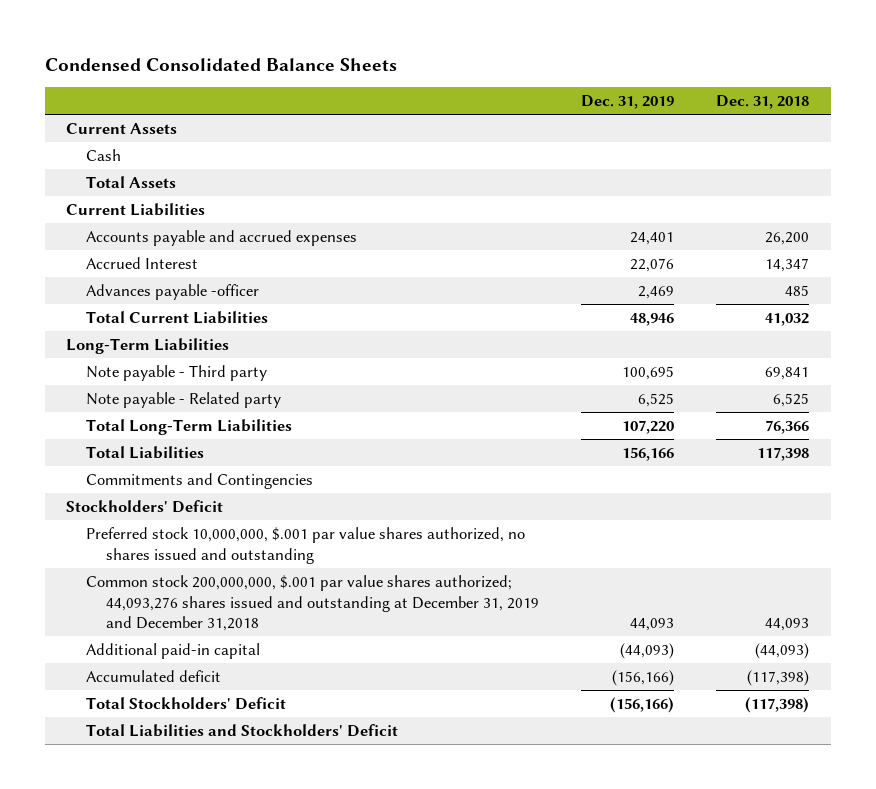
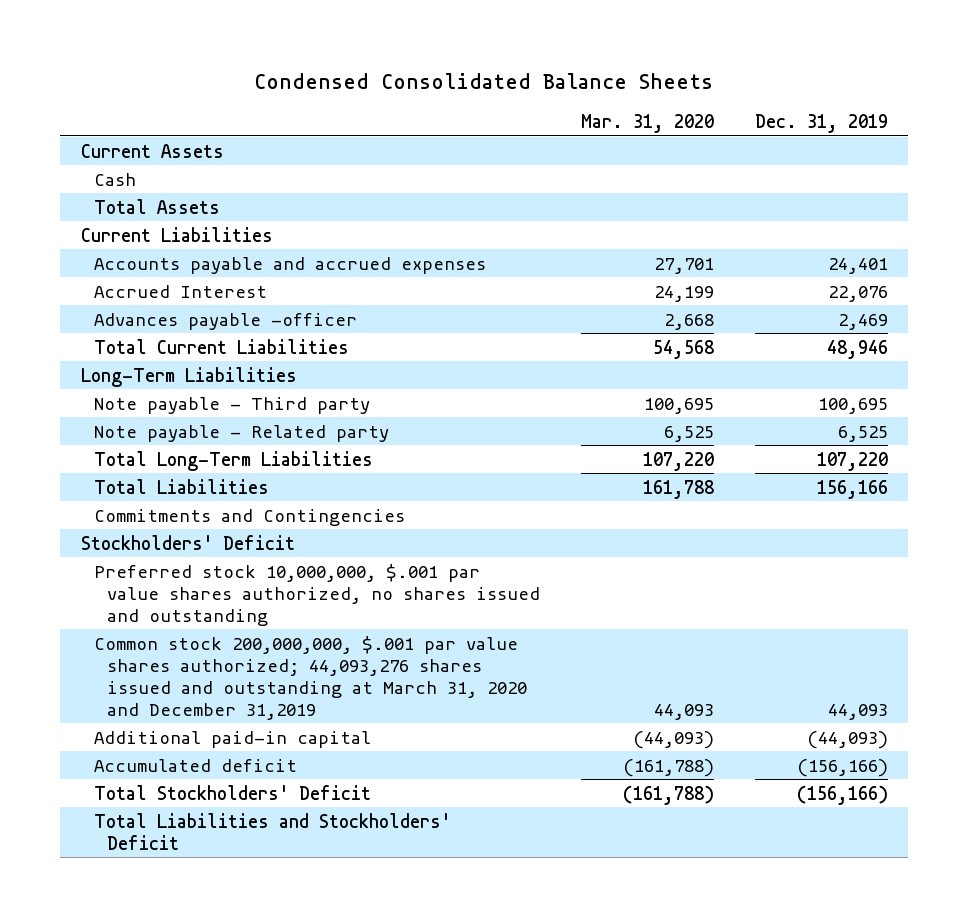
- | Dec. 31, 2019 | Dec. 31, 2018
+ | Mar. 31, 2020 | Dec. 31, 2019
- Common stock 200,000,000, $.001 par value shares authorized; 44,093,276 shares issued and outstanding at December 31, 2019 and December 31,2018 | 44,093 | 44,093
+ Common stock 200,000,000, $.001 par value shares authorized; 44,093,276 shares issued and outstanding at March 31, 2020 and December 31,2019 | 44,093 | 44,093

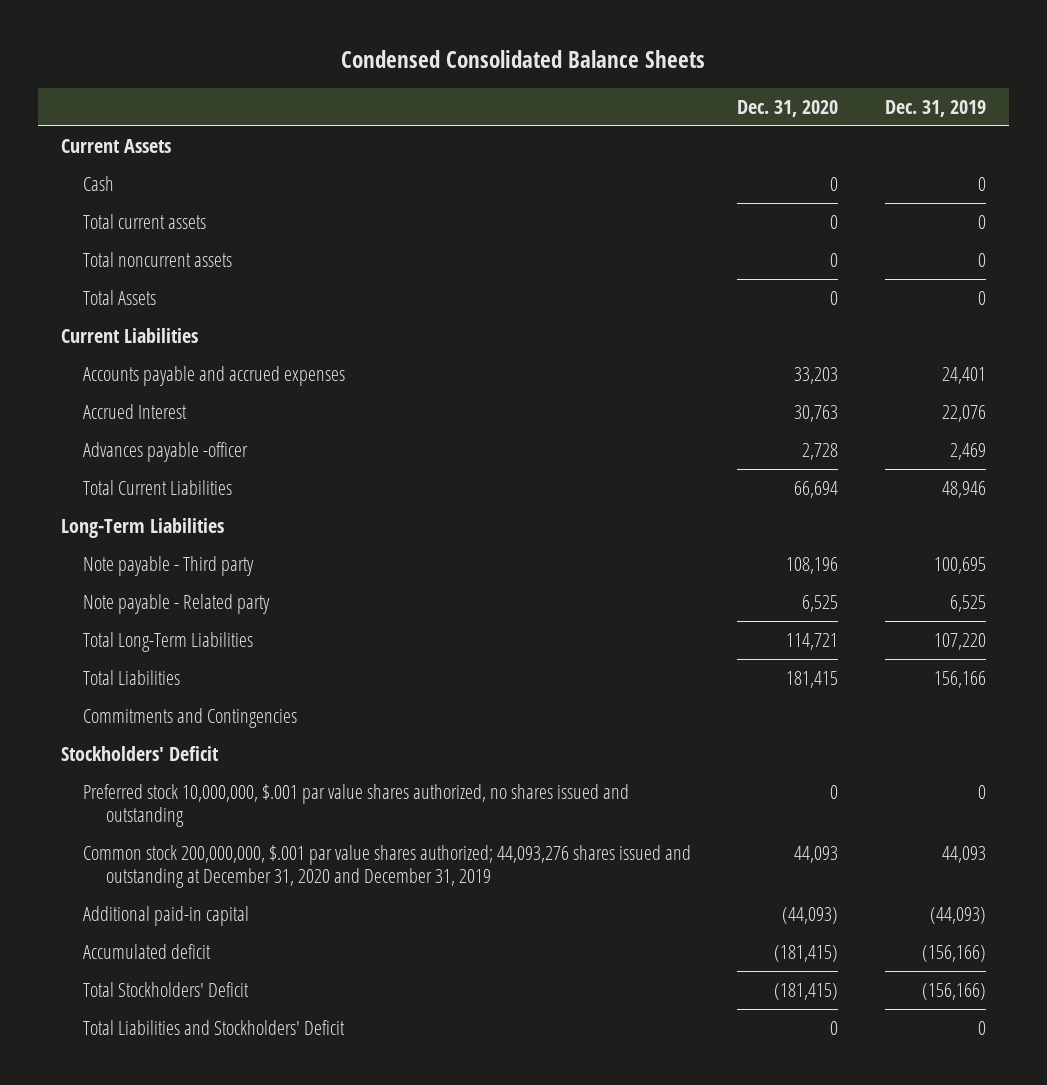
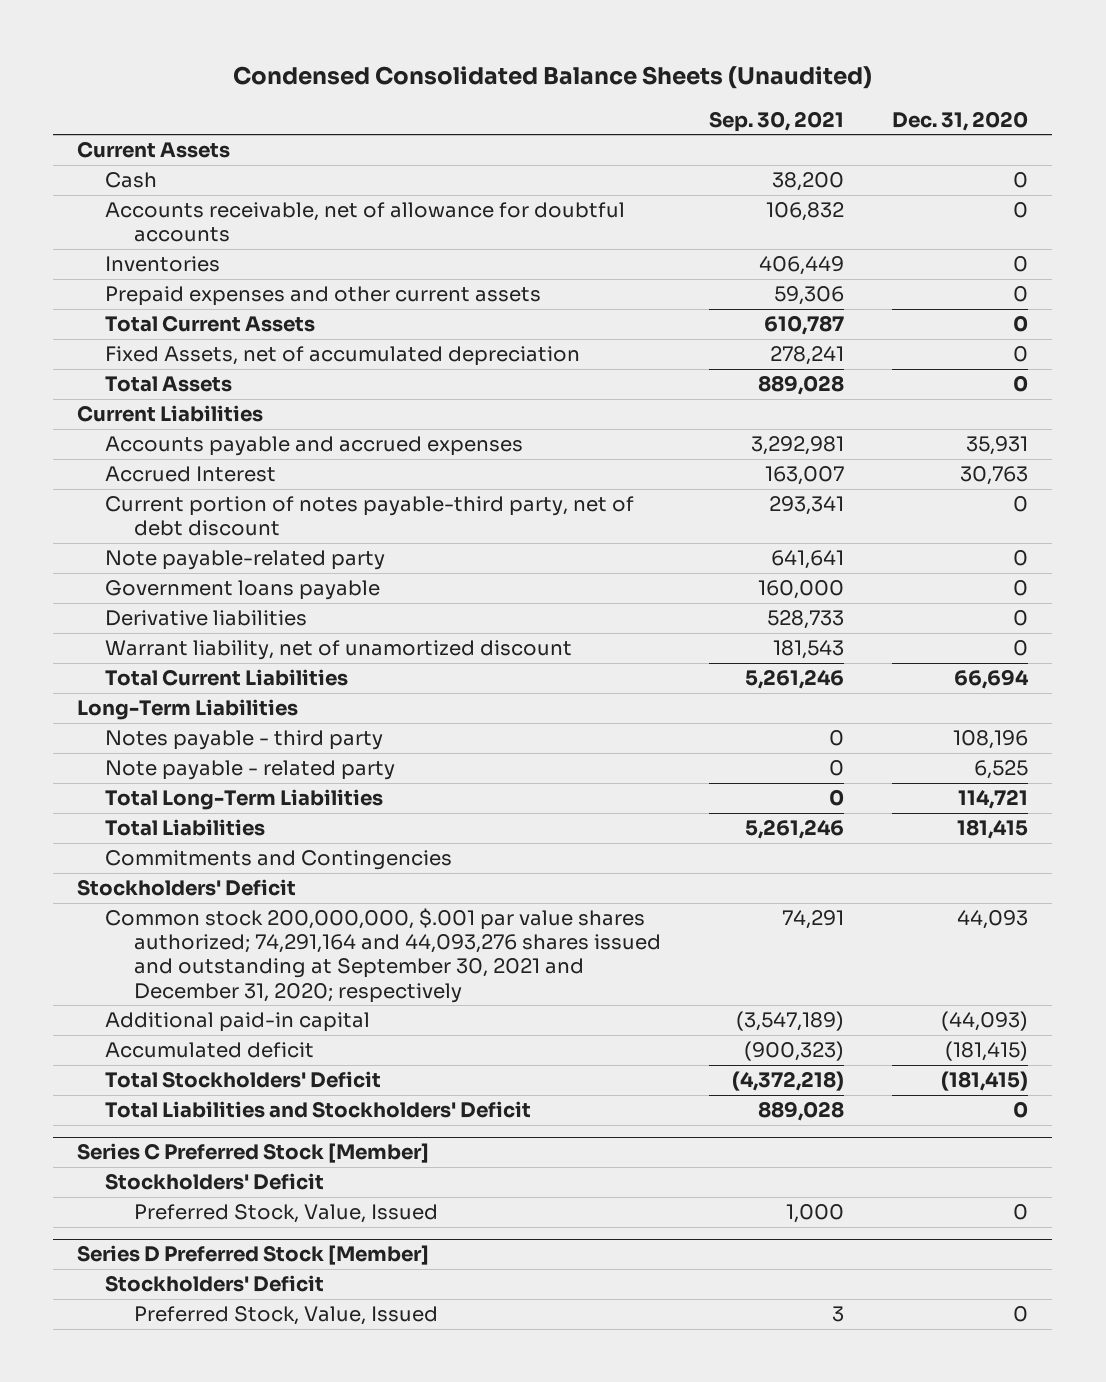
- Condensed Consolidated Balance Sheets
+ Condensed Consolidated Balance Sheets (Unaudited)
- | Dec. 31, 2020 | Dec. 31, 2019
+ | Sep. 30, 2021 | Dec. 31, 2020
- Total current assets | 0 | 0
- Total noncurrent assets | 0 | 0
+ Accounts receivable, net of allowance for doubtful accounts | 106,832 | 0
+ Inventories | 406,449 | 0
+ Prepaid expenses and other current assets | 59,306 | 0
+ Total Current Assets | 610,787 | 0
+ Fixed Assets, net of accumulated depreciation | 278,241 | 0
- Accounts payable and accrued expenses | 33,203 | 24,401
+ Accounts payable and accrued expenses | 3,292,981 | 35,931
- Advances payable -officer | 2,728 | 2,469
+ Current portion of notes payable-third party, net of debt discount | 293,341 | 0
+ Note payable-related party | 641,641 | 0
+ Government loans payable | 160,000 | 0
+ Derivative liabilities | 528,733 | 0
+ Warrant liability, net of unamortized discount | 181,543 | 0
- Note payable - Third party | 108,196 | 100,695
- Note payable - Related party | 6,525 | 6,525
+ Notes payable - third party | 0 | 108,196
+ Note payable - related party | 0 | 6,525
- Preferred stock 10,000,000, $.001 par value shares authorized, no shares issued and outstanding | 0 | 0
- Common stock 200,000,000, $.001 par value shares authorized; 44,093,276 shares issued and outstanding at December 31, 2020 and December 31, 2019 | 44,093 | 44,093
+ Common stock 200,000,000, $.001 par value shares authorized; 74,291,164 and 44,093,276 shares issued and outstanding at September 30, 2021 and December 31, 2020; respectively | 74,291 | 44,093
+ Series C Preferred Stock [Member]
+ Stockholders' Deficit
+ Preferred Stock, Value, Issued | 1,000 | 0
+ Series D Preferred Stock [Member]
+ Stockholders' Deficit
+ Preferred Stock, Value, Issued | 3 | 0

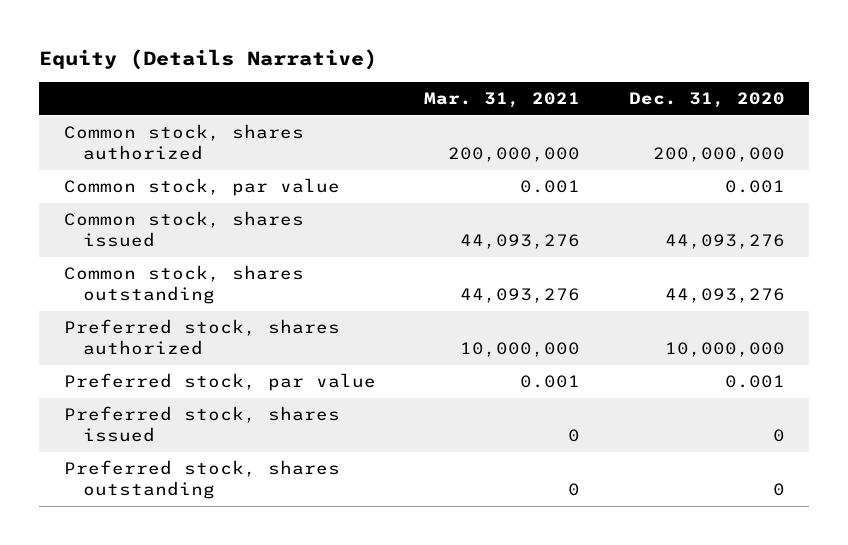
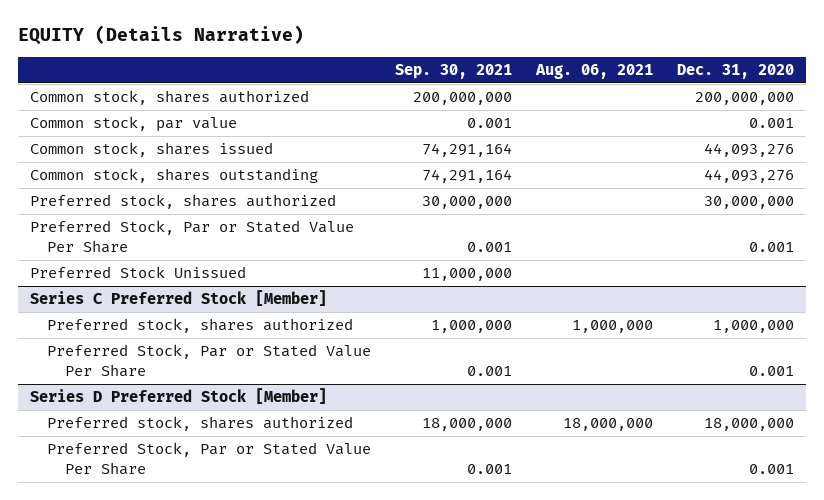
- Equity (Details Narrative)
+ EQUITY (Details Narrative)
- | Mar. 31, 2021 | Dec. 31, 2020
+ | Sep. 30, 2021 | Aug. 06, 2021 | Dec. 31, 2020
- Preferred stock, shares authorized | 10,000,000 | 10,000,000
- Preferred stock, par value | 0.001 | 0.001
- Preferred stock, shares issued | 0 | 0
- Preferred stock, shares outstanding | 0 | 0
+ Preferred stock, shares authorized | 30,000,000 | | 30,000,000
+ Preferred Stock, Par or Stated Value Per Share | 0.001 | | 0.001
+ Preferred Stock Unissued | 11,000,000 | |
+ Series C Preferred Stock [Member]
+ Preferred stock, shares authorized | 1,000,000 | 1,000,000 | 1,000,000
+ Preferred Stock, Par or Stated Value Per Share | 0.001 | | 0.001
+ Series D Preferred Stock [Member]
+ Preferred stock, shares authorized | 18,000,000 | 18,000,000 | 18,000,000
+ Preferred Stock, Par or Stated Value Per Share | 0.001 | | 0.001

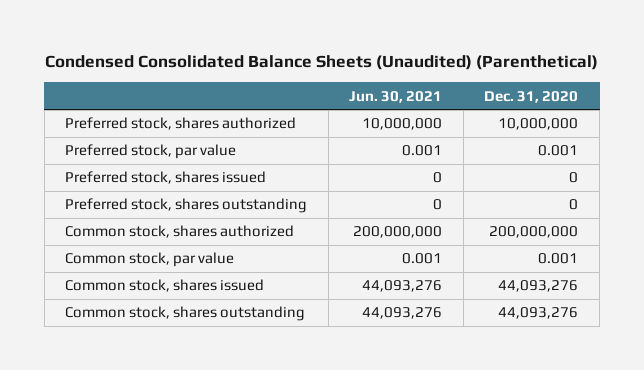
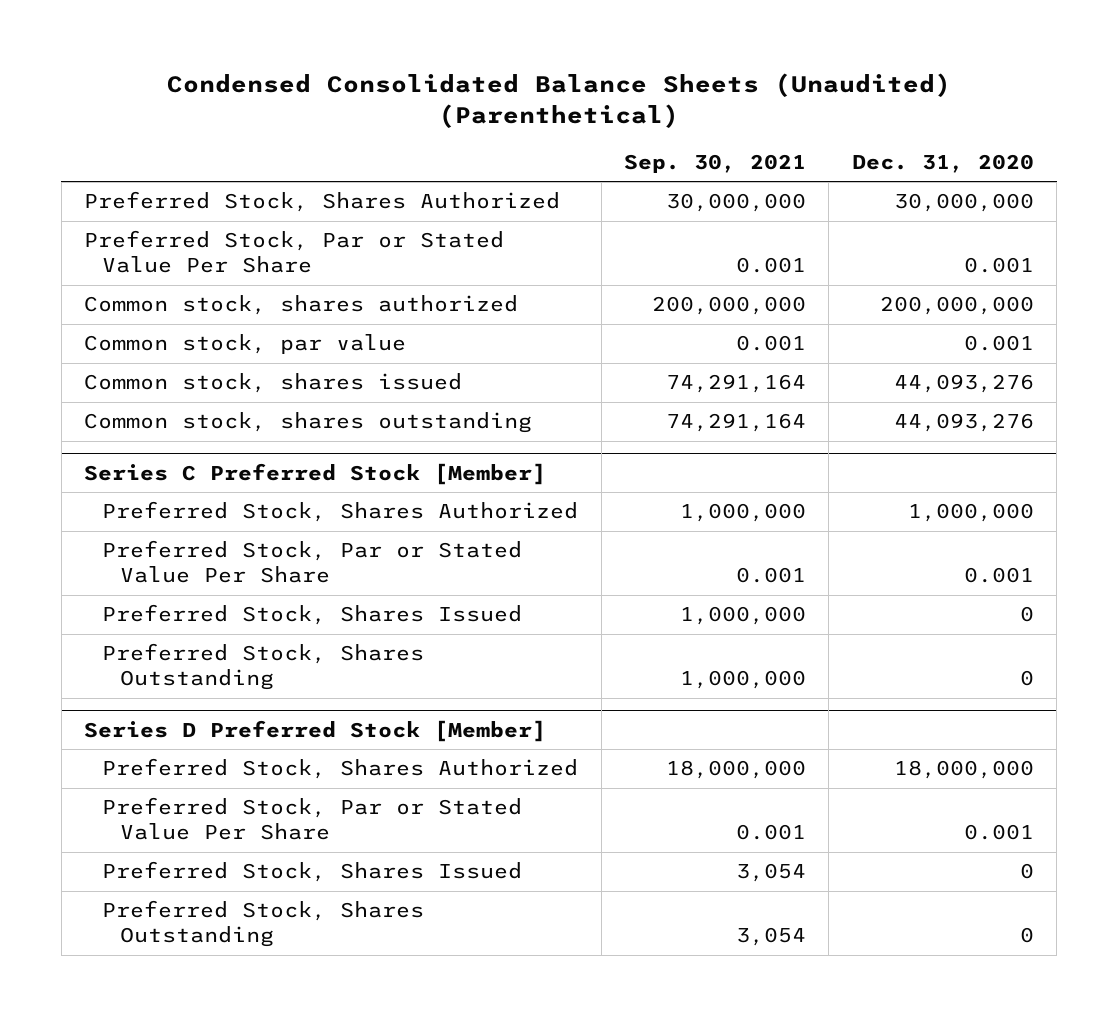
- | Jun. 30, 2021 | Dec. 31, 2020
+ | Sep. 30, 2021 | Dec. 31, 2020
- Preferred stock, shares authorized | 10,000,000 | 10,000,000
- Preferred stock, par value | 0.001 | 0.001
- Preferred stock, shares issued | 0 | 0
- Preferred stock, shares outstanding | 0 | 0
+ Preferred Stock, Shares Authorized | 30,000,000 | 30,000,000
+ Preferred Stock, Par or Stated Value Per Share | 0.001 | 0.001
+ Series C Preferred Stock [Member]
+ Preferred Stock, Shares Authorized | 1,000,000 | 1,000,000
+ Preferred Stock, Par or Stated Value Per Share | 0.001 | 0.001
+ Preferred Stock, Shares Issued | 1,000,000 | 0
+ Preferred Stock, Shares Outstanding | 1,000,000 | 0
+ Series D Preferred Stock [Member]
+ Preferred Stock, Shares Authorized | 18,000,000 | 18,000,000
+ Preferred Stock, Par or Stated Value Per Share | 0.001 | 0.001
+ Preferred Stock, Shares Issued | 3,054 | 0
+ Preferred Stock, Shares Outstanding | 3,054 | 0

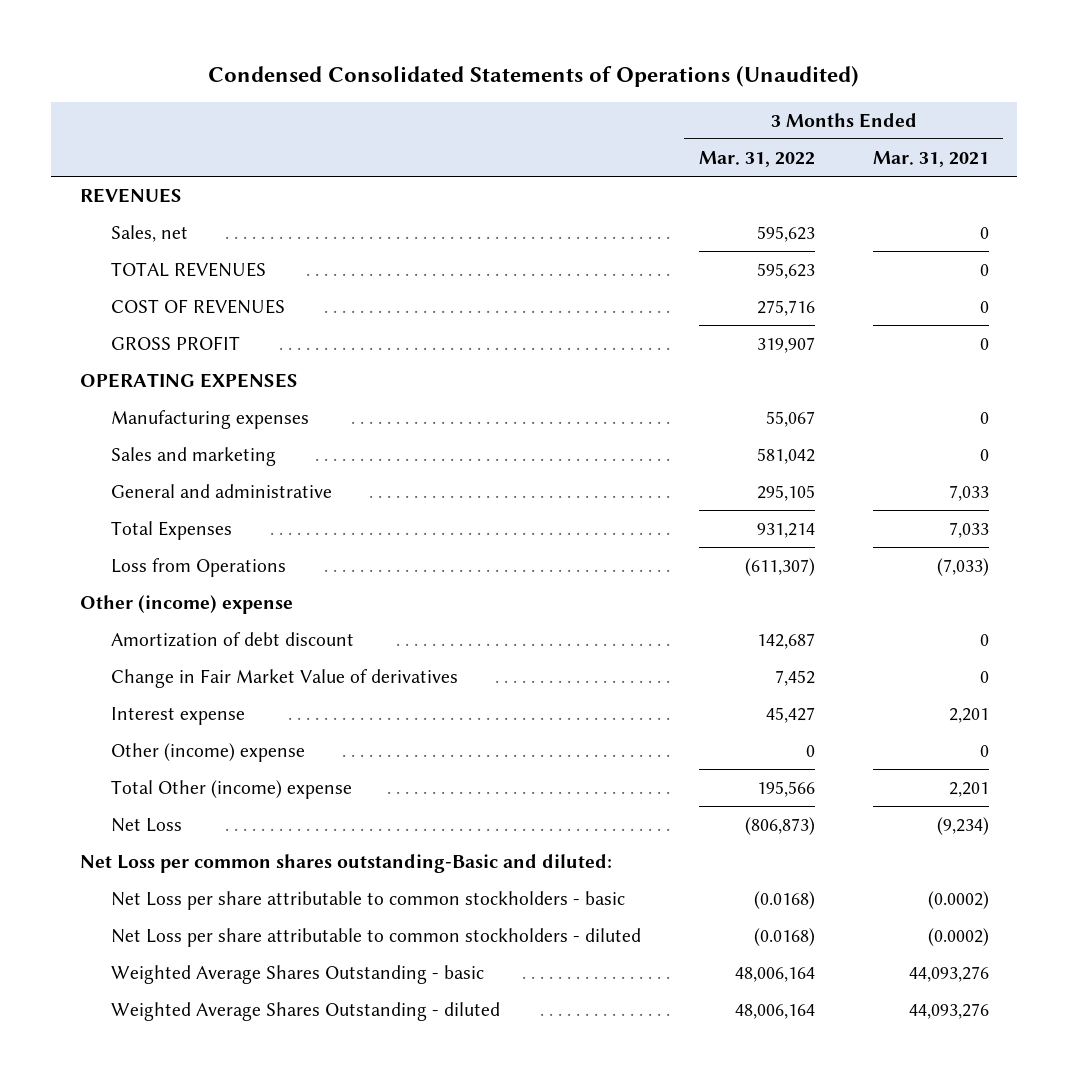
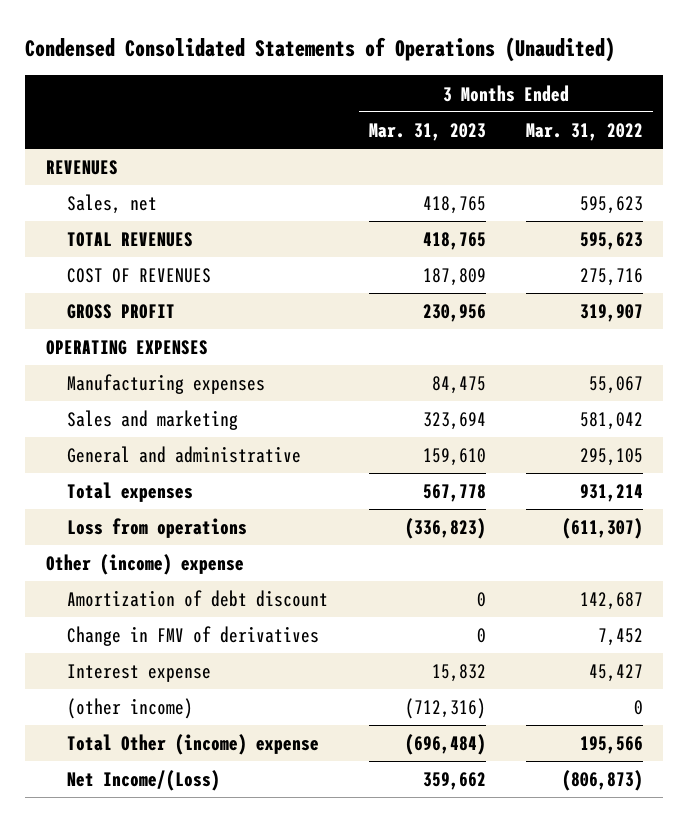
- | 3 Months Ended Mar. 31, 2022 | 3 Months Ended Mar. 31, 2021
+ | 3 Months Ended Mar. 31, 2023 | 3 Months Ended Mar. 31, 2022
- Total Expenses | 931,214 | 7,033
- Loss from Operations | (611,307) | (7,033)
+ Total expenses | 567,778 | 931,214
+ Loss from operations | (336,823) | (611,307)
- Change in Fair Market Value of derivatives | 7,452 | 0
+ Change in FMV of derivatives | 0 | 7,452
- Other (income) expense | 0 | 0
+ (other income) | (712,316) | 0
- Net Loss | (806,873) | (9,234)
- Net Loss per common shares outstanding-Basic and diluted:
- Net Loss per share attributable to common stockholders - basic | (0.0168) | (0.0002)
- Net Loss per share attributable to common stockholders - diluted | (0.0168) | (0.0002)
- Weighted Average Shares Outstanding - basic | 48,006,164 | 44,093,276
- Weighted Average Shares Outstanding - diluted | 48,006,164 | 44,093,276
+ Net Income/(Loss) | 359,662 | (806,873)

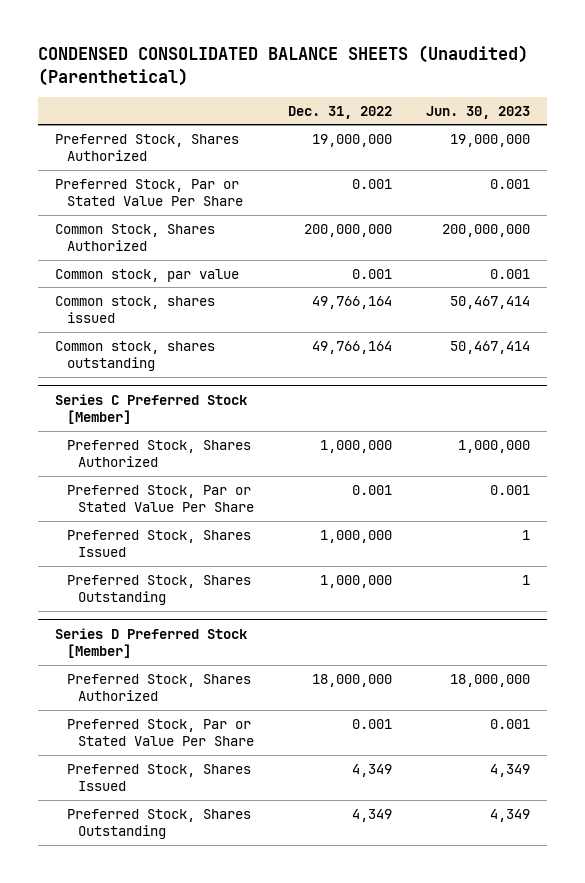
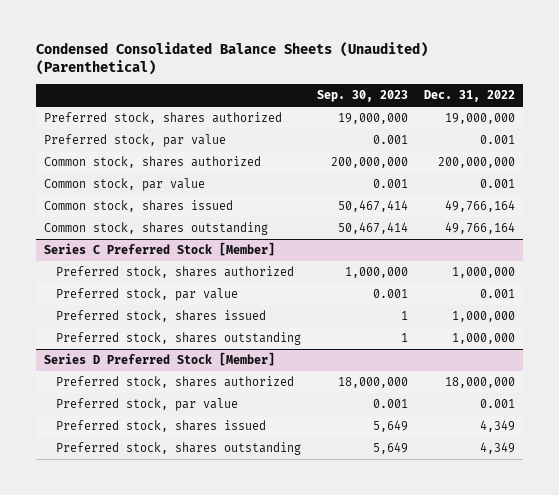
- CONDENSED CONSOLIDATED BALANCE SHEETS (Unaudited) (Parenthetical)
+ Condensed Consolidated Balance Sheets (Unaudited) (Parenthetical)
- | Dec. 31, 2022 | Jun. 30, 2023
+ | Sep. 30, 2023 | Dec. 31, 2022
- Preferred Stock, Shares Authorized | 19,000,000 | 19,000,000
- Preferred Stock, Par or Stated Value Per Share | 0.001 | 0.001
- Common Stock, Shares Authorized | 200,000,000 | 200,000,000
+ Preferred stock, shares authorized | 19,000,000 | 19,000,000
+ Preferred stock, par value | 0.001 | 0.001
+ Common stock, shares authorized | 200,000,000 | 200,000,000
@ Series C Preferred Stock [Member]
- Preferred Stock, Shares Authorized | 1,000,000 | 1,000,000
- Preferred Stock, Par or Stated Value Per Share | 0.001 | 0.001
- Preferred Stock, Shares Issued | 1,000,000 | 1
- Preferred Stock, Shares Outstanding | 1,000,000 | 1
+ Preferred stock, shares authorized | 1,000,000 | 1,000,000
+ Preferred stock, par value | 0.001 | 0.001
+ Preferred stock, shares issued | 1 | 1,000,000
+ Preferred stock, shares outstanding | 1 | 1,000,000
@ Series D Preferred Stock [Member]
- Preferred Stock, Shares Authorized | 18,000,000 | 18,000,000
- Preferred Stock, Par or Stated Value Per Share | 0.001 | 0.001
- Preferred Stock, Shares Issued | 4,349 | 4,349
- Preferred Stock, Shares Outstanding | 4,349 | 4,349
+ Preferred stock, shares authorized | 18,000,000 | 18,000,000
+ Preferred stock, par value | 0.001 | 0.001
+ Preferred stock, shares issued | 5,649 | 4,349
+ Preferred stock, shares outstanding | 5,649 | 4,349

